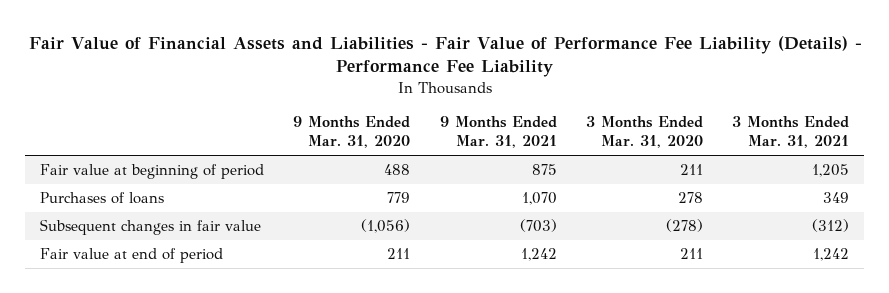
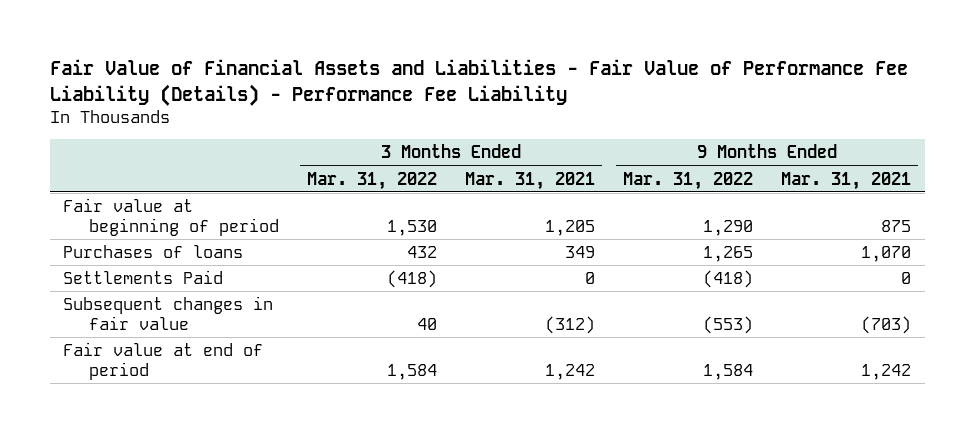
- | 9 Months Ended Mar. 31, 2020 | 9 Months Ended Mar. 31, 2021 | 3 Months Ended Mar. 31, 2020 | 3 Months Ended Mar. 31, 2021
+ | 3 Months Ended Mar. 31, 2022 | 3 Months Ended Mar. 31, 2021 | 9 Months Ended Mar. 31, 2022 | 9 Months Ended Mar. 31, 2021
+ Settlements Paid | (418) | 0 | (418) | 0

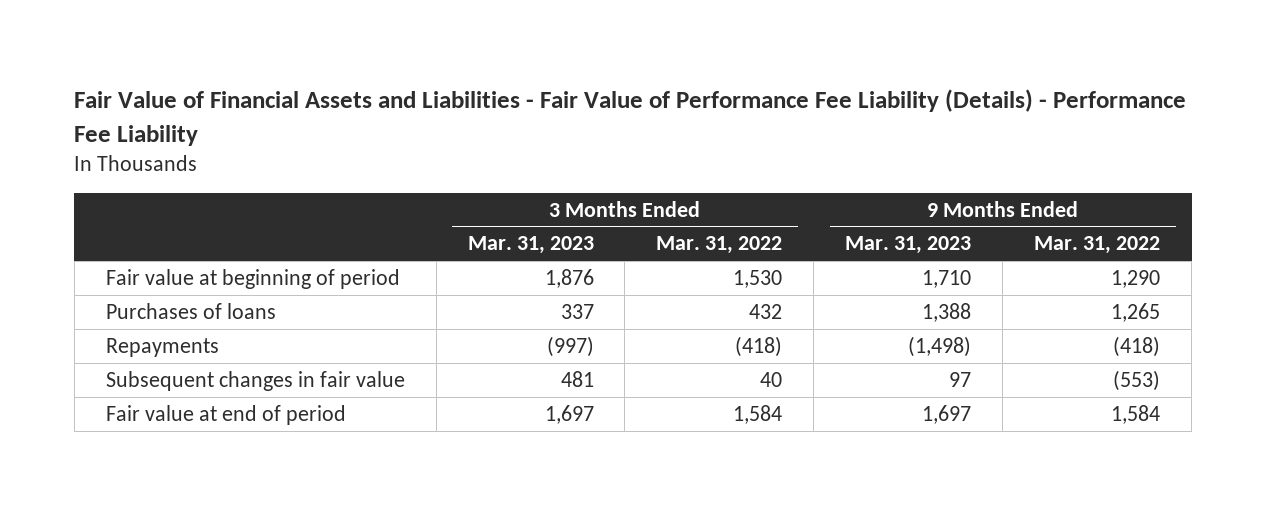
- | 3 Months Ended Mar. 31, 2022 | 3 Months Ended Mar. 31, 2021 | 9 Months Ended Mar. 31, 2022 | 9 Months Ended Mar. 31, 2021
+ | 3 Months Ended Mar. 31, 2023 | 3 Months Ended Mar. 31, 2022 | 9 Months Ended Mar. 31, 2023 | 9 Months Ended Mar. 31, 2022
- Settlements Paid | (418) | 0 | (418) | 0
+ Repayments | (997) | (418) | (1,498) | (418)

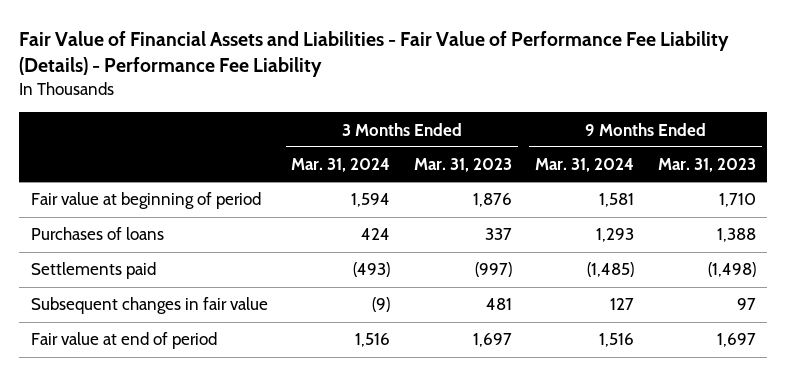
- | 3 Months Ended Mar. 31, 2023 | 3 Months Ended Mar. 31, 2022 | 9 Months Ended Mar. 31, 2023 | 9 Months Ended Mar. 31, 2022
+ | 3 Months Ended Mar. 31, 2024 | 3 Months Ended Mar. 31, 2023 | 9 Months Ended Mar. 31, 2024 | 9 Months Ended Mar. 31, 2023
- Repayments | (997) | (418) | (1,498) | (418)
+ Settlements paid | (493) | (997) | (1,485) | (1,498)

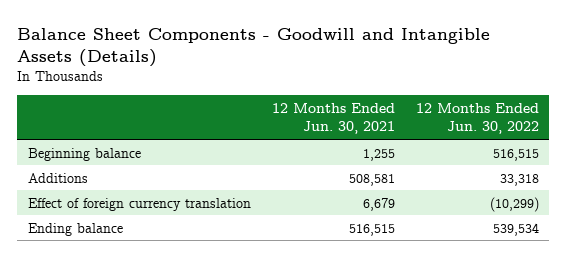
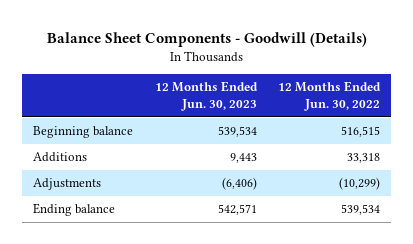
- Balance Sheet Components - Goodwill and Intangible Assets (Details)
+ Balance Sheet Components - Goodwill (Details)
- | 12 Months Ended Jun. 30, 2021 | 12 Months Ended Jun. 30, 2022
+ | 12 Months Ended Jun. 30, 2023 | 12 Months Ended Jun. 30, 2022
- Effect of foreign currency translation | 6,679 | (10,299)
+ Adjustments | (6,406) | (10,299)

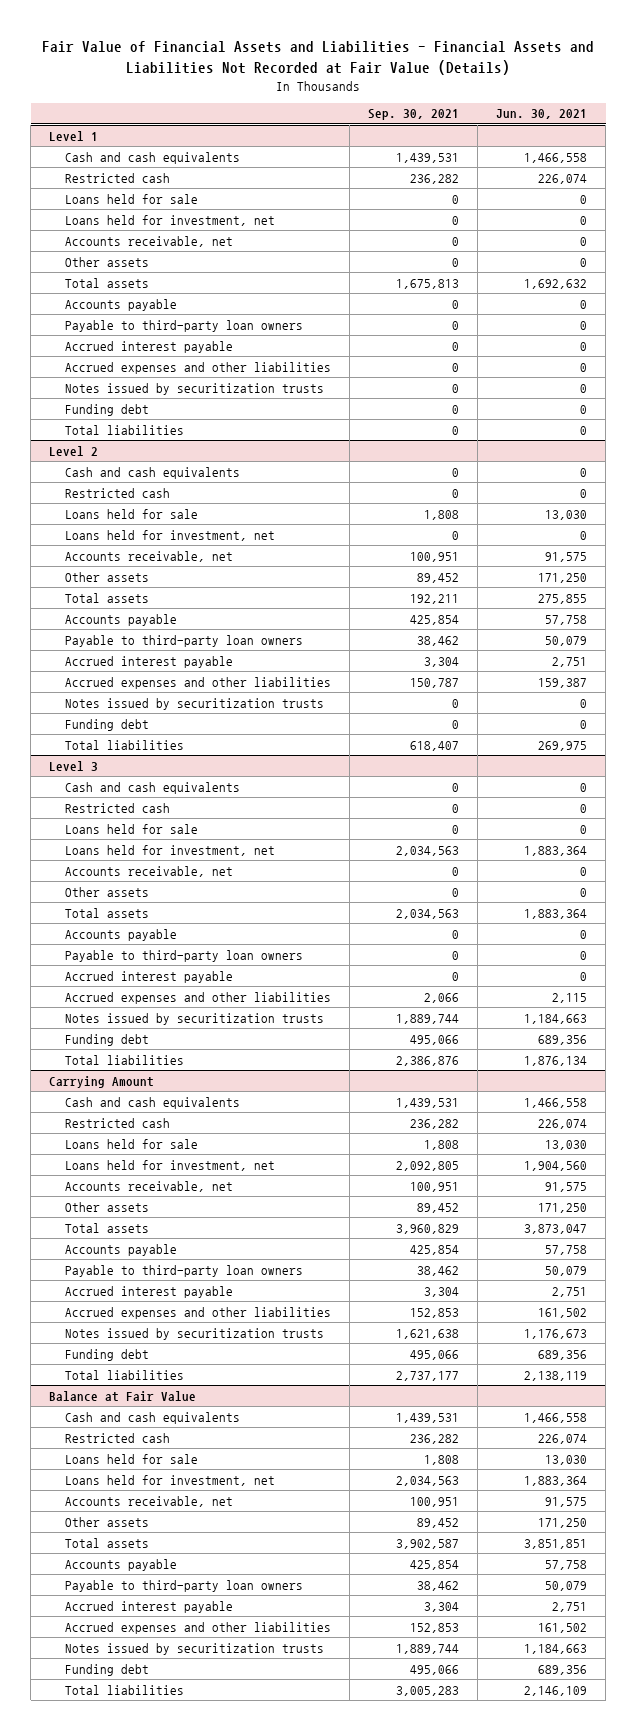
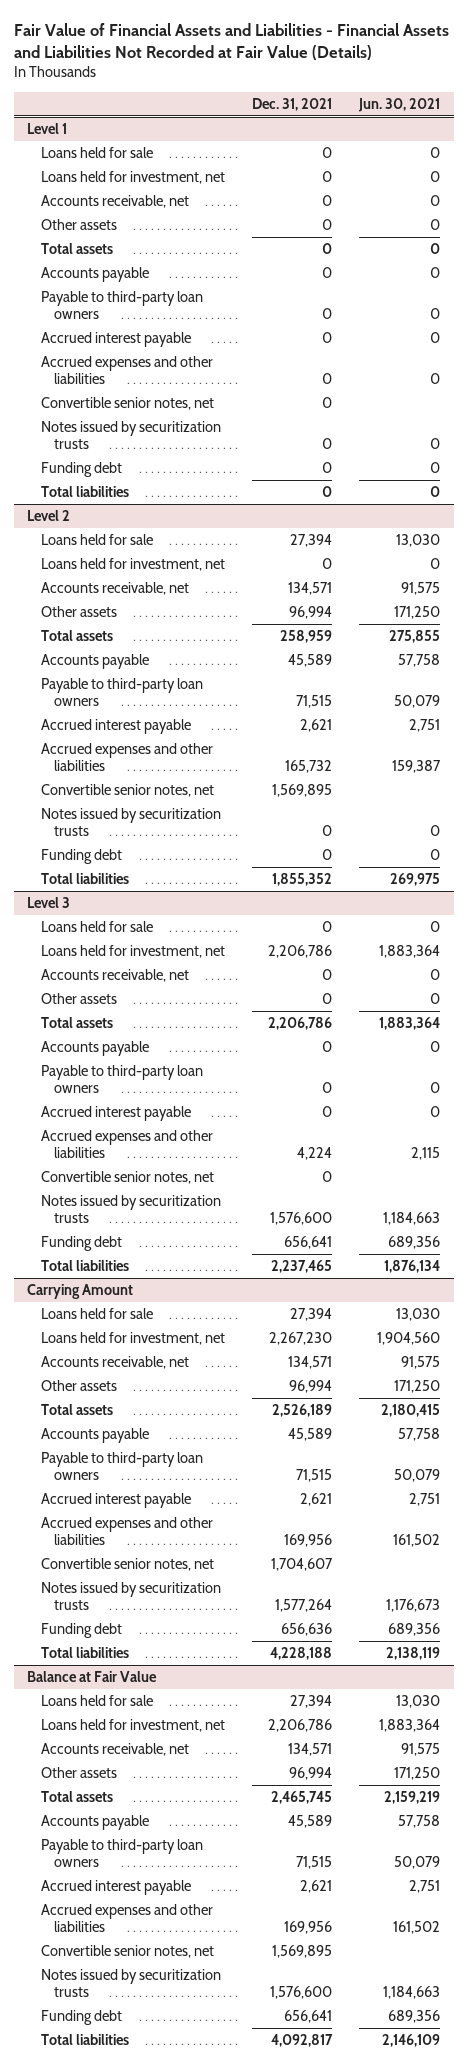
- | Sep. 30, 2021 | Jun. 30, 2021
+ | Dec. 31, 2021 | Jun. 30, 2021
@ Level 1
- Cash and cash equivalents | 1,439,531 | 1,466,558
- Restricted cash | 236,282 | 226,074
- Total assets | 1,675,813 | 1,692,632
+ Total assets | 0 | 0
+ Convertible senior notes, net | 0 |
@ Level 2
- Cash and cash equivalents | 0 | 0
- Restricted cash | 0 | 0
+ Convertible senior notes, net | 1,569,895 |
@ Level 3
- Cash and cash equivalents | 0 | 0
- Restricted cash | 0 | 0
+ Convertible senior notes, net | 0 |
@ Carrying Amount
- Cash and cash equivalents | 1,439,531 | 1,466,558
- Restricted cash | 236,282 | 226,074
- Total assets | 3,960,829 | 3,873,047
+ Total assets | 2,526,189 | 2,180,415
+ Convertible senior notes, net | 1,704,607 |
@ Balance at Fair Value
- Cash and cash equivalents | 1,439,531 | 1,466,558
- Restricted cash | 236,282 | 226,074
- Total assets | 3,902,587 | 3,851,851
+ Total assets | 2,465,745 | 2,159,219
+ Convertible senior notes, net | 1,569,895 |

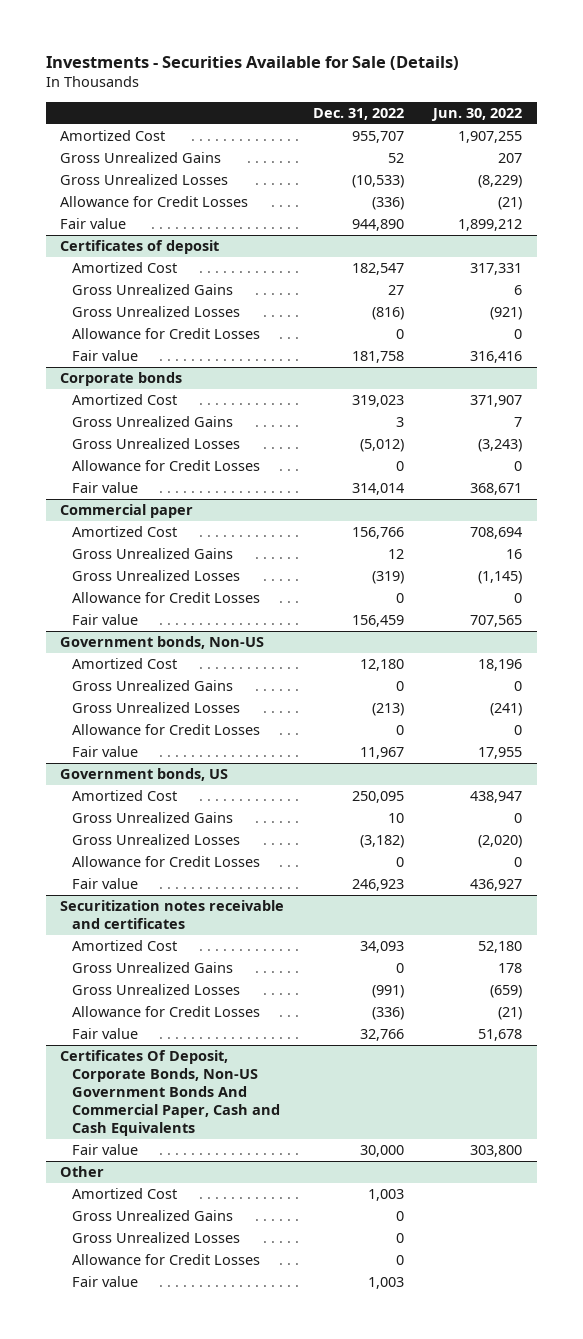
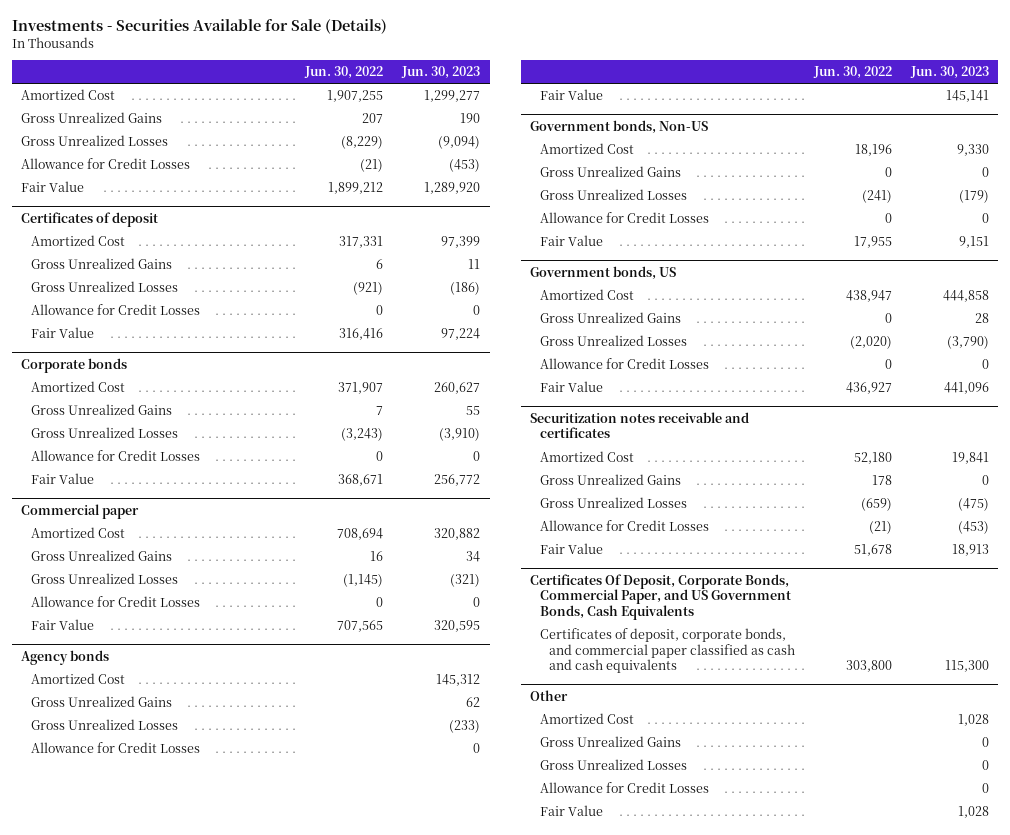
- | Dec. 31, 2022 | Jun. 30, 2022
+ | Jun. 30, 2022 | Jun. 30, 2023
- Fair value | 944,890 | 1,899,212
+ Fair Value | 1,899,212 | 1,289,920
@ Certificates of deposit
- Fair value | 181,758 | 316,416
+ Fair Value | 316,416 | 97,224
@ Corporate bonds
- Fair value | 314,014 | 368,671
+ Fair Value | 368,671 | 256,772
@ Commercial paper
- Fair value | 156,459 | 707,565
+ Fair Value | 707,565 | 320,595
+ Agency bonds
+ Amortized Cost | | 145,312
+ Gross Unrealized Gains | | 62
+ Gross Unrealized Losses | | (233)
+ Allowance for Credit Losses | | 0
+ Fair Value | | 145,141
@ Government bonds, Non-US
- Fair value | 11,967 | 17,955
+ Fair Value | 17,955 | 9,151
@ Government bonds, US
- Fair value | 246,923 | 436,927
+ Fair Value | 436,927 | 441,096
@ Securitization notes receivable and certificates
- Fair value | 32,766 | 51,678
- Certificates Of Deposit, Corporate Bonds, Non-US Government Bonds And Commercial Paper, Cash and Cash Equivalents
- Fair value | 30,000 | 303,800
@ Securitization notes receivable and certificates
+ Fair Value | 51,678 | 18,913
+ Certificates Of Deposit, Corporate Bonds, Commercial Paper, and US Government Bonds, Cash Equivalents
+ Certificates of deposit, corporate bonds, and commercial paper classified as cash and cash equivalents | 303,800 | 115,300
@ Other
- Fair value | 1,003 |
+ Fair Value | | 1,028

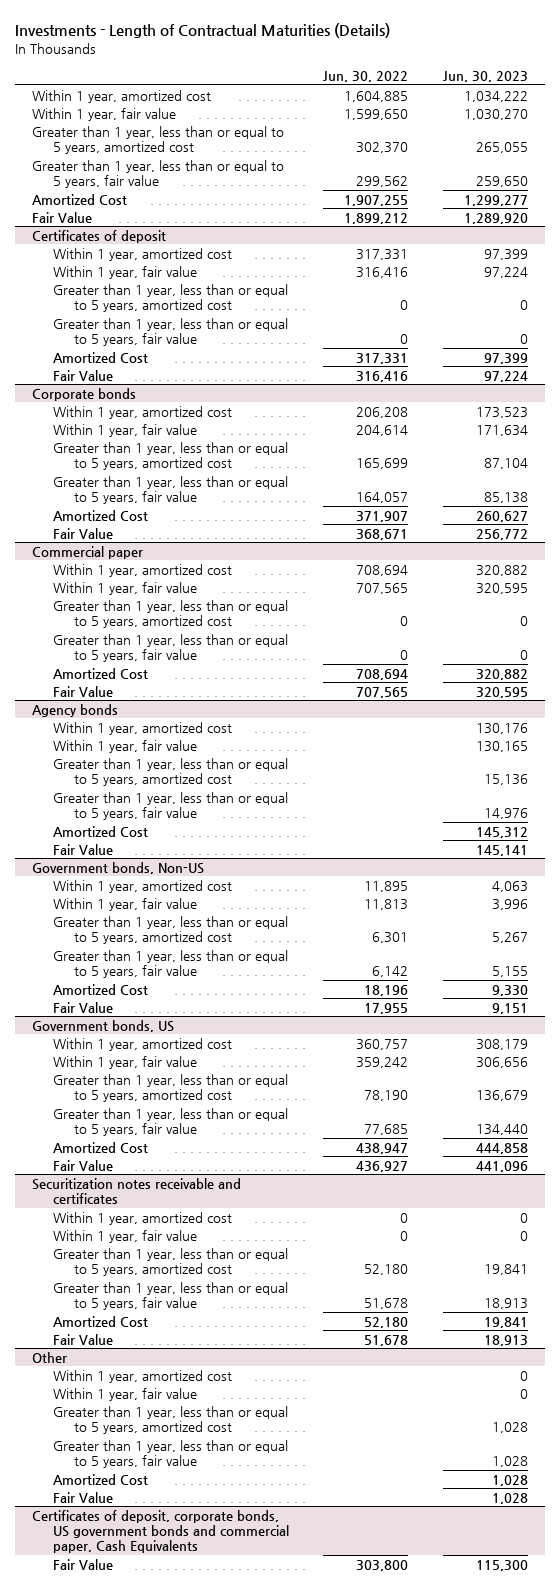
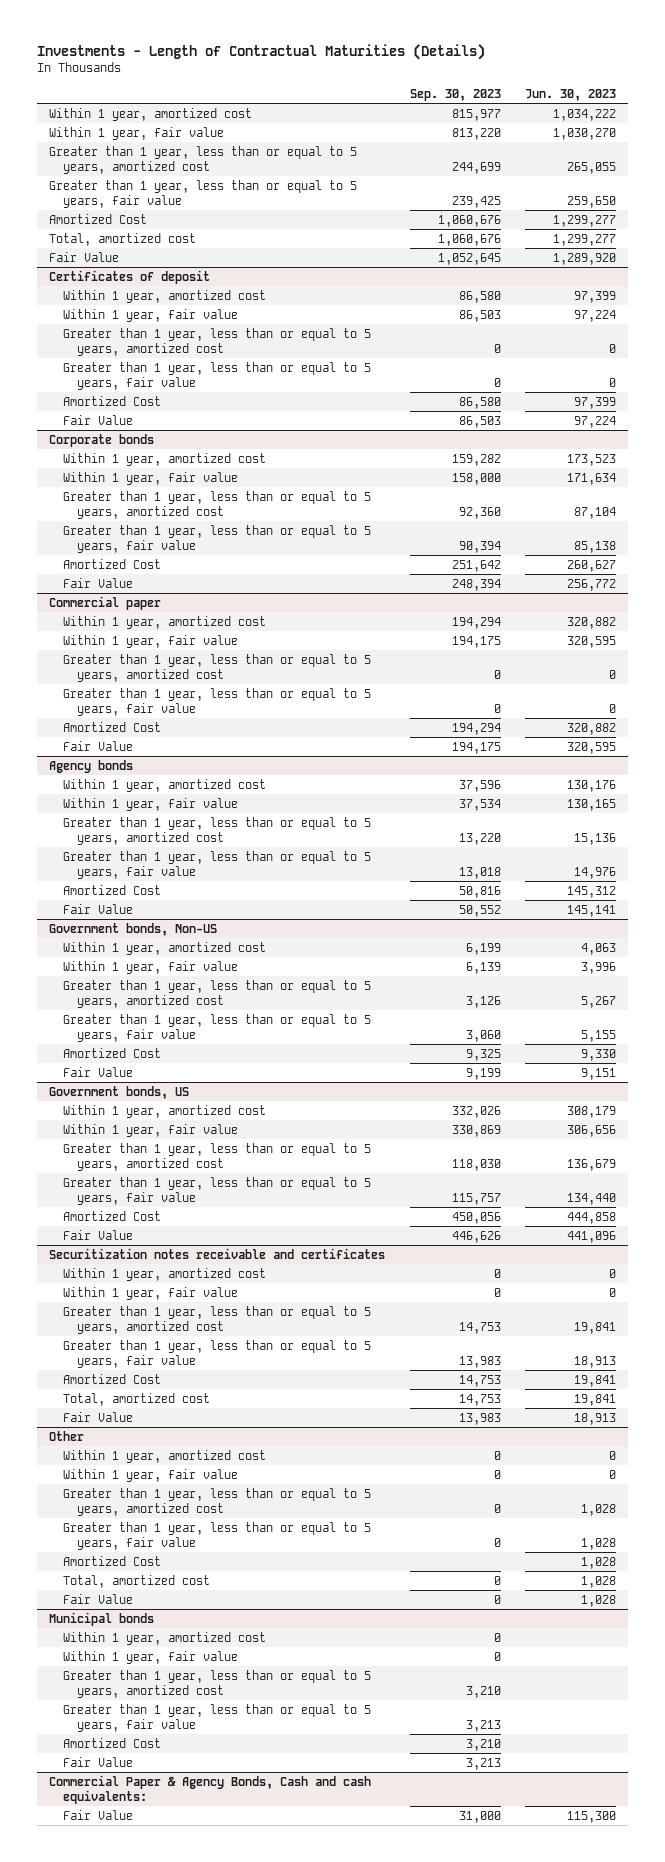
- | Jun. 30, 2022 | Jun. 30, 2023
+ | Sep. 30, 2023 | Jun. 30, 2023
+ Total, amortized cost | 1,060,676 | 1,299,277
@ Securitization notes receivable and certificates
+ Total, amortized cost | 14,753 | 19,841
@ Other
+ Total, amortized cost | 0 | 1,028
- Certificates of deposit, corporate bonds, US government bonds and commercial paper, Cash Equivalents
+ Municipal bonds
+ Within 1 year, amortized cost | 0 |
+ Within 1 year, fair value | 0 |
+ Greater than 1 year, less than or equal to 5 years, amortized cost | 3,210 |
+ Greater than 1 year, less than or equal to 5 years, fair value | 3,213 |
+ Amortized Cost | 3,210 |
+ Fair Value | 3,213 |
+ Commercial Paper & Agency Bonds, Cash and cash equivalents:

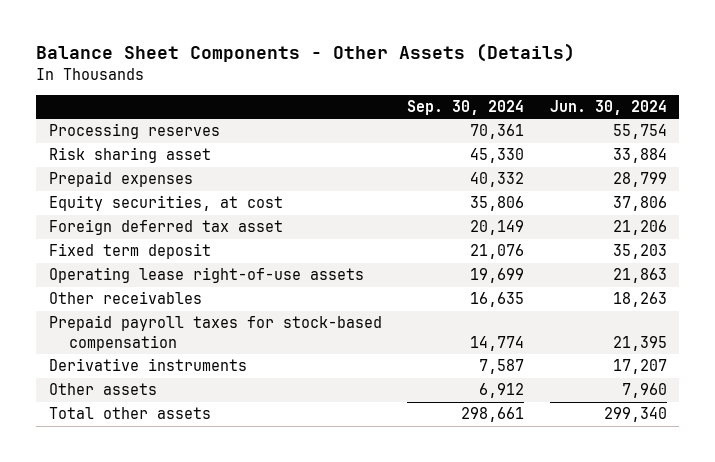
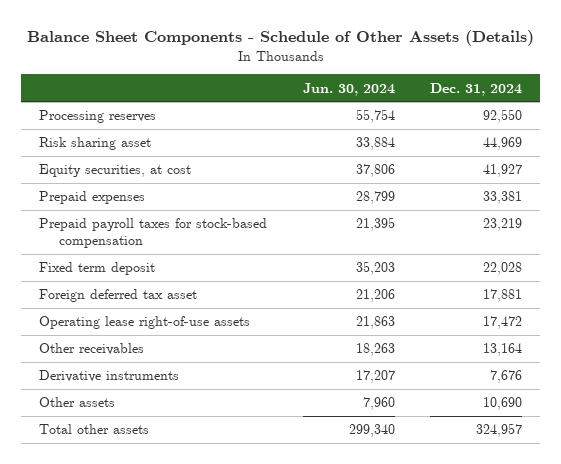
- Balance Sheet Components - Other Assets (Details)
+ Balance Sheet Components - Schedule of Other Assets (Details)
- | Sep. 30, 2024 | Jun. 30, 2024
+ | Jun. 30, 2024 | Dec. 31, 2024
moved down: Prepaid expenses | 28,799 | 33,381
moved up: Prepaid payroll taxes for stock-based compensation | 21,395 | 23,219
moved down: Foreign deferred tax asset | 21,206 | 17,881

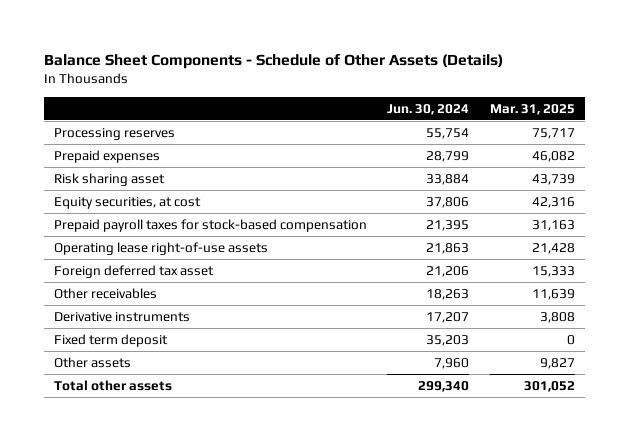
- | Jun. 30, 2024 | Dec. 31, 2024
+ | Jun. 30, 2024 | Mar. 31, 2025
moved up: Prepaid expenses | 28,799 | 46,082
moved down: Foreign deferred tax asset | 21,206 | 15,333
moved down: Fixed term deposit | 35,203 | 0

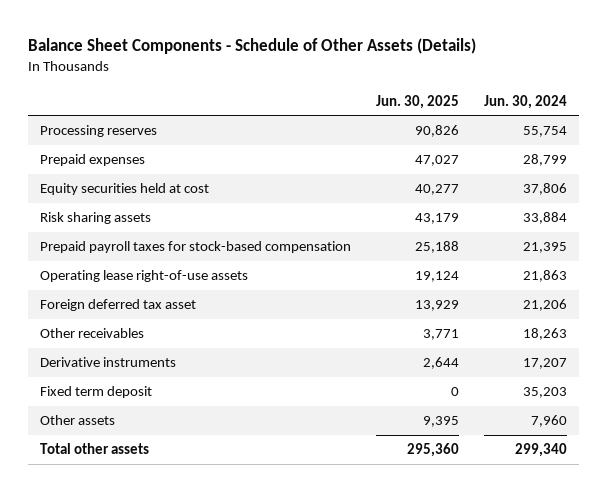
- | Jun. 30, 2024 | Mar. 31, 2025
+ | Jun. 30, 2025 | Jun. 30, 2024
- Risk sharing asset | 33,884 | 43,739
- Equity securities, at cost | 37,806 | 42,316
+ Equity securities held at cost | 40,277 | 37,806
+ Risk sharing assets | 43,179 | 33,884

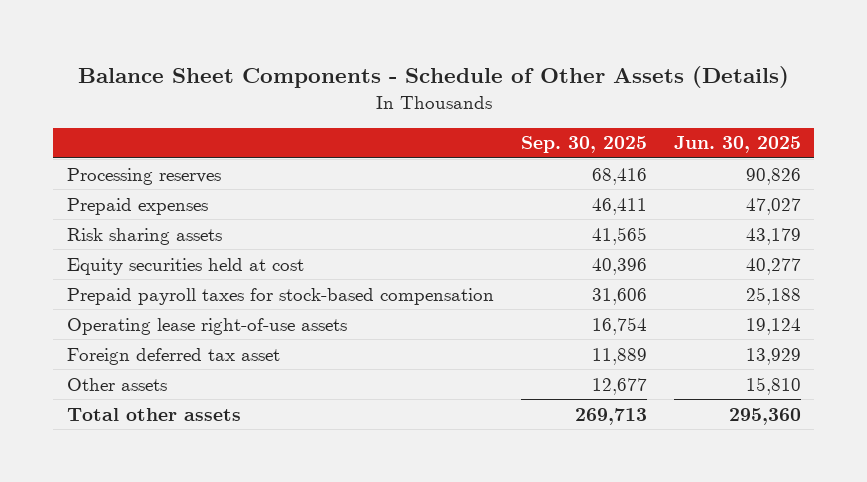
- | Jun. 30, 2025 | Jun. 30, 2024
+ | Sep. 30, 2025 | Jun. 30, 2025
moved down: Equity securities held at cost | 40,396 | 40,277
- Other receivables | 3,771 | 18,263
- Derivative instruments | 2,644 | 17,207
- Fixed term deposit | 0 | 35,203
- Other assets | 9,395 | 7,960
+ Other assets | 12,677 | 15,810

